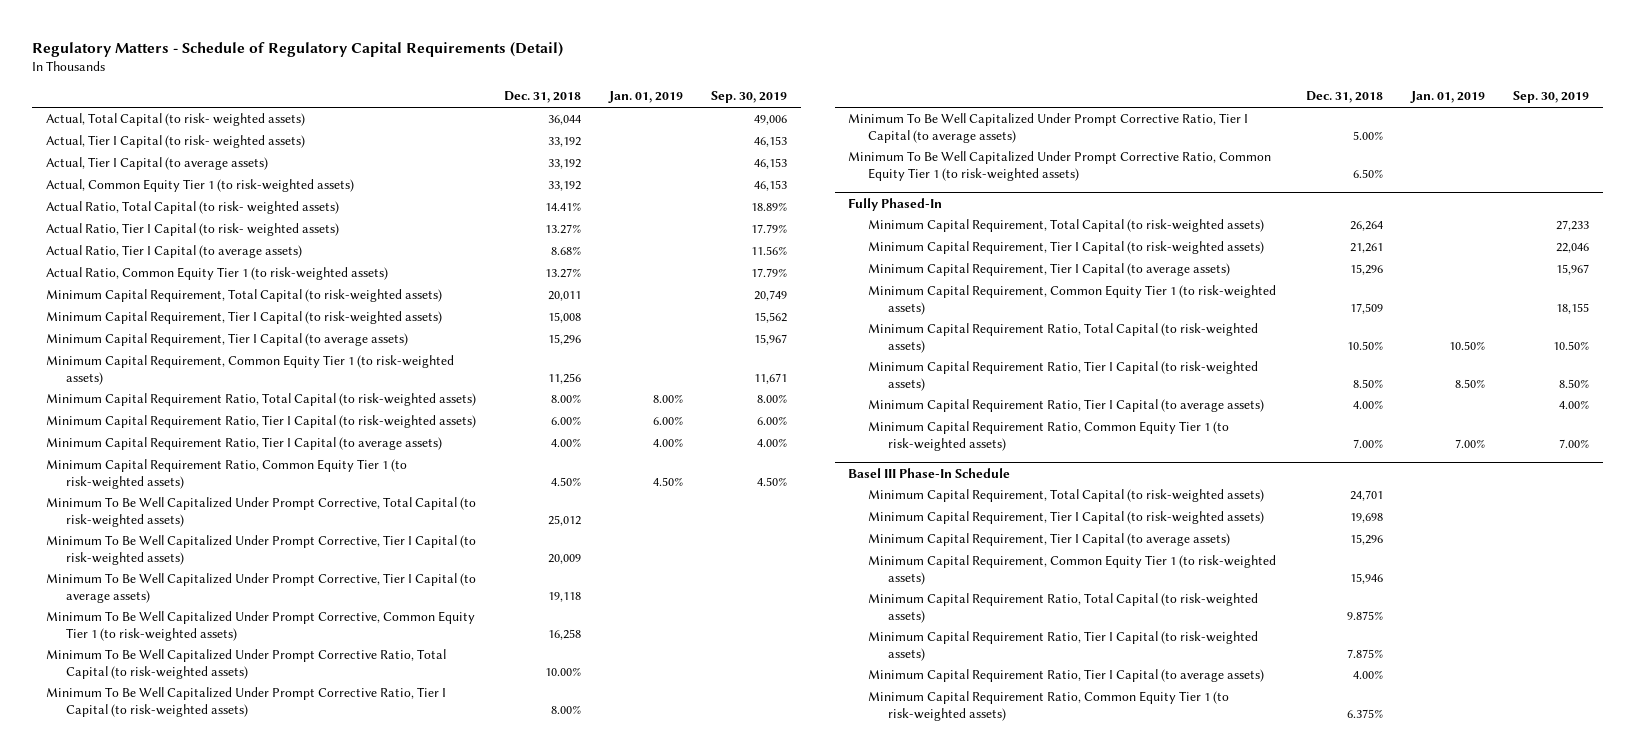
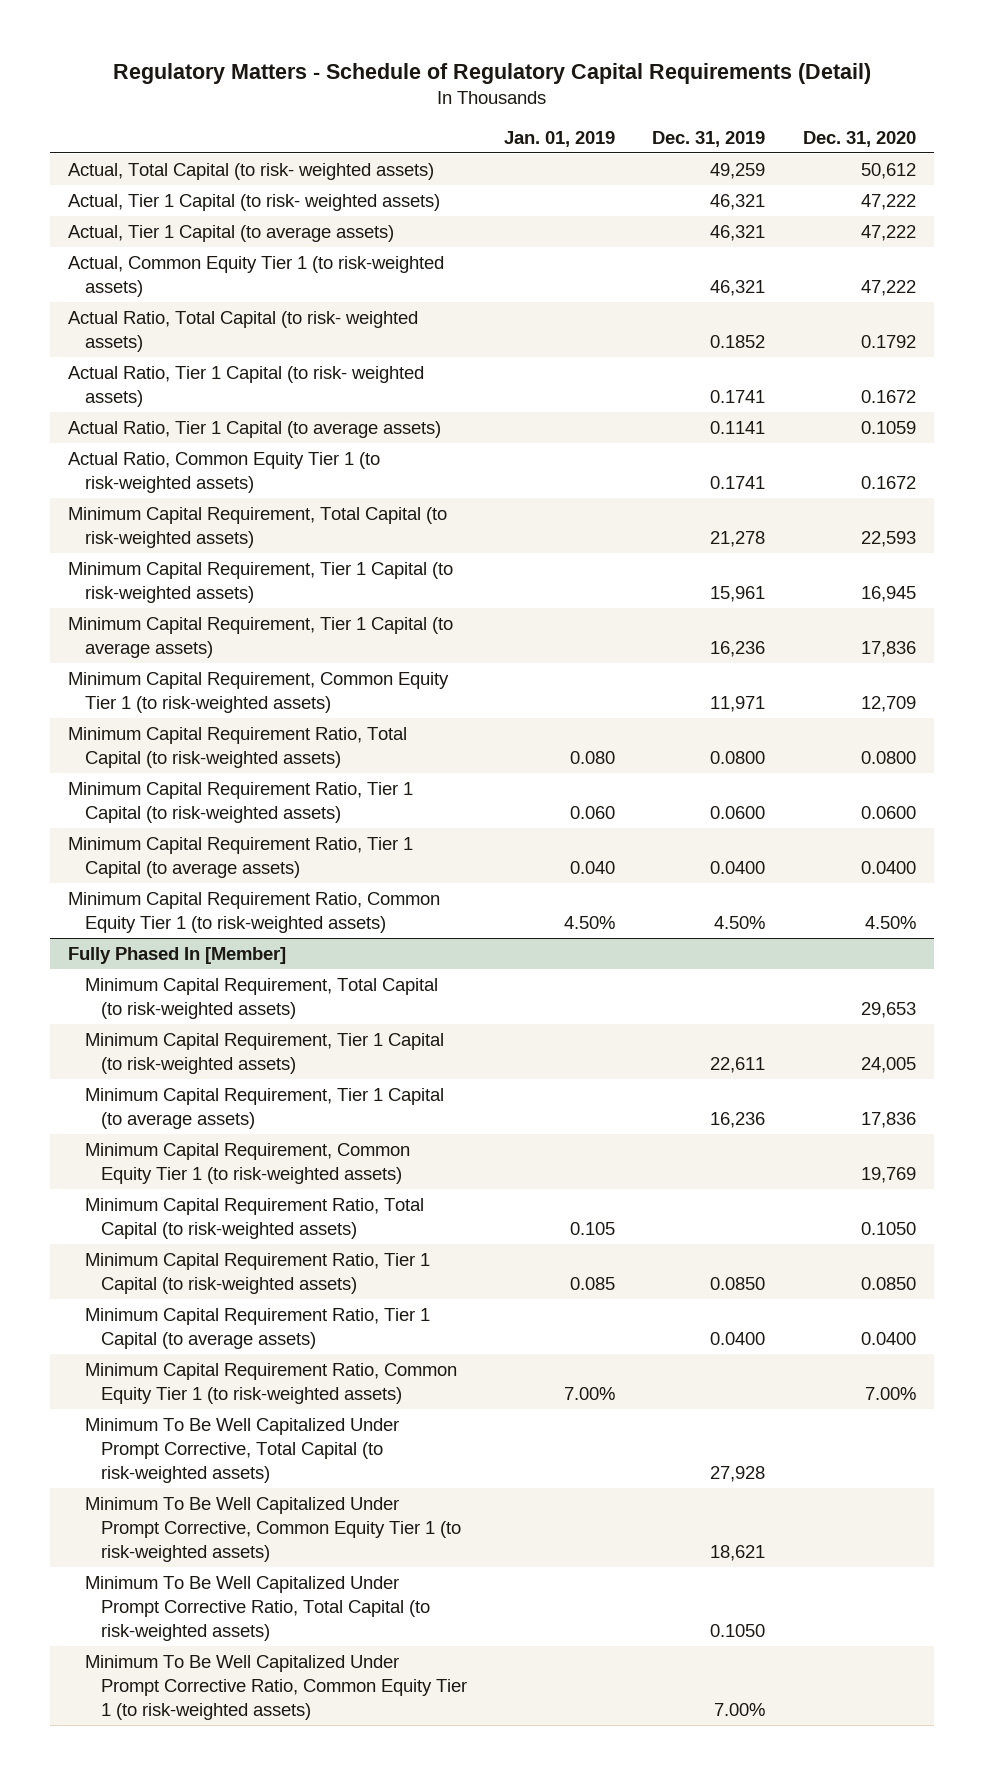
- | Dec. 31, 2018 | Jan. 01, 2019 | Sep. 30, 2019
+ | Jan. 01, 2019 | Dec. 31, 2019 | Dec. 31, 2020
- Actual, Tier I Capital (to risk- weighted assets) | 33,192 | | 46,153
- Actual, Tier I Capital (to average assets) | 33,192 | | 46,153
+ Actual, Tier 1 Capital (to risk- weighted assets) | | 46,321 | 47,222
+ Actual, Tier 1 Capital (to average assets) | | 46,321 | 47,222
- Actual Ratio, Tier I Capital (to risk- weighted assets) | 13.27% | | 17.79%
- Actual Ratio, Tier I Capital (to average assets) | 8.68% | | 11.56%
+ Actual Ratio, Tier 1 Capital (to risk- weighted assets) | | 0.1741 | 0.1672
+ Actual Ratio, Tier 1 Capital (to average assets) | | 0.1141 | 0.1059
- Minimum Capital Requirement, Tier I Capital (to risk-weighted assets) | 15,008 | | 15,562
- Minimum Capital Requirement, Tier I Capital (to average assets) | 15,296 | | 15,967
+ Minimum Capital Requirement, Tier 1 Capital (to risk-weighted assets) | | 15,961 | 16,945
+ Minimum Capital Requirement, Tier 1 Capital (to average assets) | | 16,236 | 17,836
- Minimum Capital Requirement Ratio, Total Capital (to risk-weighted assets) | 8.00% | 8.00% | 8.00%
- Minimum Capital Requirement Ratio, Tier I Capital (to risk-weighted assets) | 6.00% | 6.00% | 6.00%
- Minimum Capital Requirement Ratio, Tier I Capital (to average assets) | 4.00% | 4.00% | 4.00%
+ Minimum Capital Requirement Ratio, Total Capital (to risk-weighted assets) | 0.080 | 0.0800 | 0.0800
+ Minimum Capital Requirement Ratio, Tier 1 Capital (to risk-weighted assets) | 0.060 | 0.0600 | 0.0600
+ Minimum Capital Requirement Ratio, Tier 1 Capital (to average assets) | 0.040 | 0.0400 | 0.0400
- Minimum To Be Well Capitalized Under Prompt Corrective, Total Capital (to risk-weighted assets) | 25,012 | |
- Minimum To Be Well Capitalized Under Prompt Corrective, Tier I Capital (to risk-weighted assets) | 20,009 | |
- Minimum To Be Well Capitalized Under Prompt Corrective, Tier I Capital (to average assets) | 19,118 | |
- Minimum To Be Well Capitalized Under Prompt Corrective, Common Equity Tier 1 (to risk-weighted assets) | 16,258 | |
- Minimum To Be Well Capitalized Under Prompt Corrective Ratio, Total Capital (to risk-weighted assets) | 10.00% | |
- Minimum To Be Well Capitalized Under Prompt Corrective Ratio, Tier I Capital (to risk-weighted assets) | 8.00% | |
- Minimum To Be Well Capitalized Under Prompt Corrective Ratio, Tier I Capital (to average assets) | 5.00% | |
- Minimum To Be Well Capitalized Under Prompt Corrective Ratio, Common Equity Tier 1 (to risk-weighted assets) | 6.50% | |
- Fully Phased-In
+ Fully Phased In [Member]
- Minimum Capital Requirement, Tier I Capital (to risk-weighted assets) | 21,261 | | 22,046
- Minimum Capital Requirement, Tier I Capital (to average assets) | 15,296 | | 15,967
+ Minimum Capital Requirement, Tier 1 Capital (to risk-weighted assets) | | 22,611 | 24,005
+ Minimum Capital Requirement, Tier 1 Capital (to average assets) | | 16,236 | 17,836
- Minimum Capital Requirement Ratio, Total Capital (to risk-weighted assets) | 10.50% | 10.50% | 10.50%
- Minimum Capital Requirement Ratio, Tier I Capital (to risk-weighted assets) | 8.50% | 8.50% | 8.50%
- Minimum Capital Requirement Ratio, Tier I Capital (to average assets) | 4.00% | | 4.00%
+ Minimum Capital Requirement Ratio, Total Capital (to risk-weighted assets) | 0.105 | | 0.1050
+ Minimum Capital Requirement Ratio, Tier 1 Capital (to risk-weighted assets) | 0.085 | 0.0850 | 0.0850
+ Minimum Capital Requirement Ratio, Tier 1 Capital (to average assets) | | 0.0400 | 0.0400
- Basel III Phase-In Schedule
- Minimum Capital Requirement, Total Capital (to risk-weighted assets) | 24,701 | |
- Minimum Capital Requirement, Tier I Capital (to risk-weighted assets) | 19,698 | |
- Minimum Capital Requirement, Tier I Capital (to average assets) | 15,296 | |
- Minimum Capital Requirement, Common Equity Tier 1 (to risk-weighted assets) | 15,946 | |
- Minimum Capital Requirement Ratio, Total Capital (to risk-weighted assets) | 9.875% | |
- Minimum Capital Requirement Ratio, Tier I Capital (to risk-weighted assets) | 7.875% | |
- Minimum Capital Requirement Ratio, Tier I Capital (to average assets) | 4.00% | |
- Minimum Capital Requirement Ratio, Common Equity Tier 1 (to risk-weighted assets) | 6.375% | |
+ Minimum To Be Well Capitalized Under Prompt Corrective, Total Capital (to risk-weighted assets) | | 27,928 |
+ Minimum To Be Well Capitalized Under Prompt Corrective, Common Equity Tier 1 (to risk-weighted assets) | | 18,621 |
+ Minimum To Be Well Capitalized Under Prompt Corrective Ratio, Total Capital (to risk-weighted assets) | | 0.1050 |
+ Minimum To Be Well Capitalized Under Prompt Corrective Ratio, Common Equity Tier 1 (to risk-weighted assets) | | 7.00% |

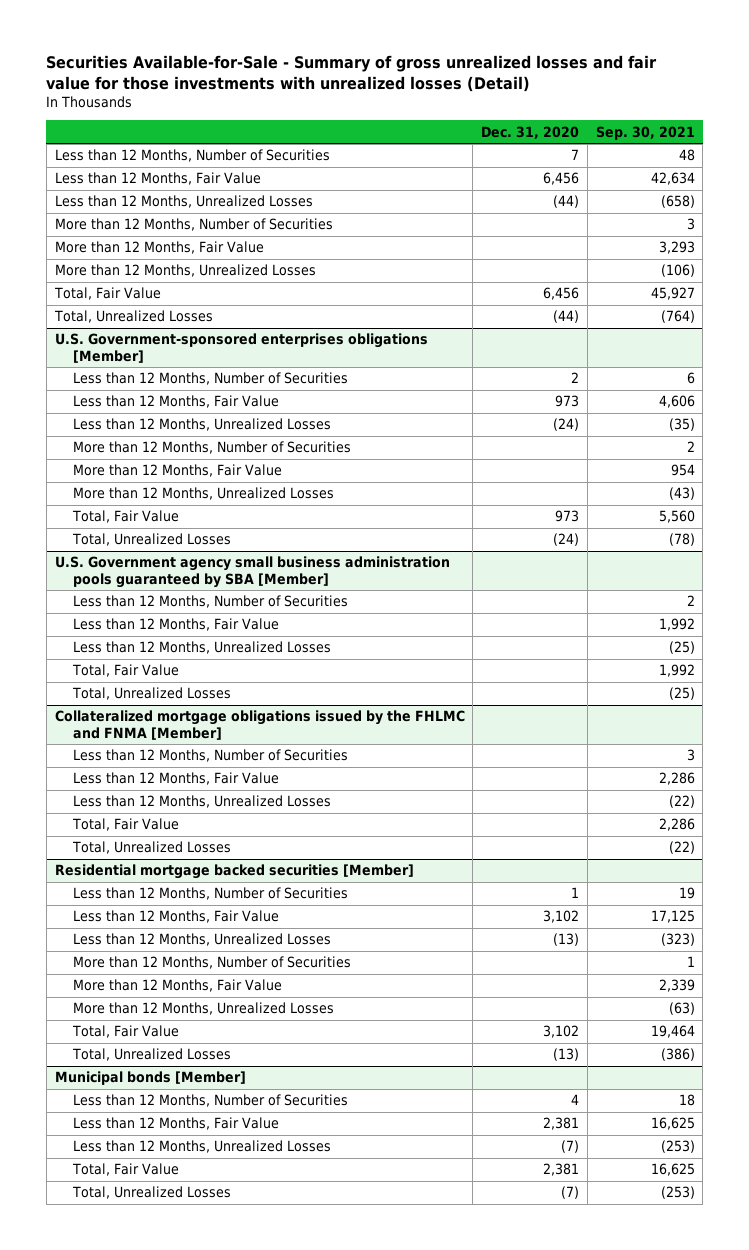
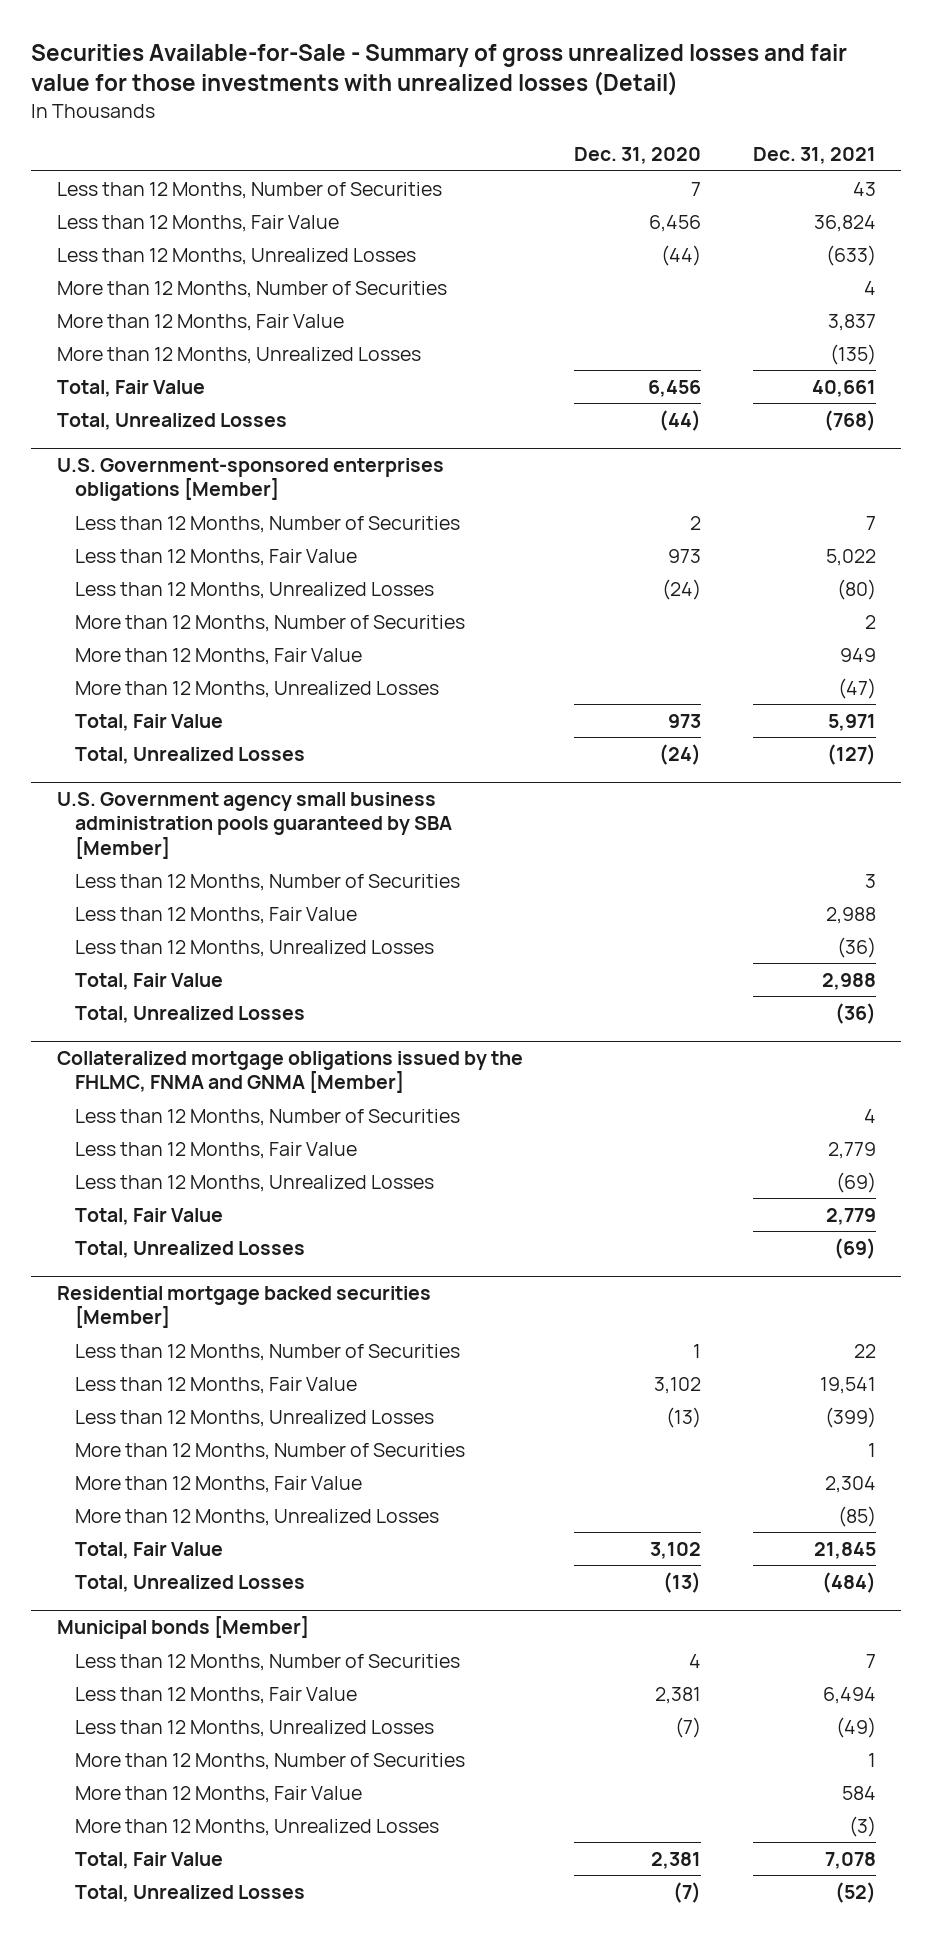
- | Dec. 31, 2020 | Sep. 30, 2021
+ | Dec. 31, 2020 | Dec. 31, 2021
- Collateralized mortgage obligations issued by the FHLMC and FNMA [Member]
+ Collateralized mortgage obligations issued by the FHLMC, FNMA and GNMA [Member]
@ Municipal bonds [Member]
+ More than 12 Months, Number of Securities | | 1
+ More than 12 Months, Fair Value | | 584
+ More than 12 Months, Unrealized Losses | | (3)

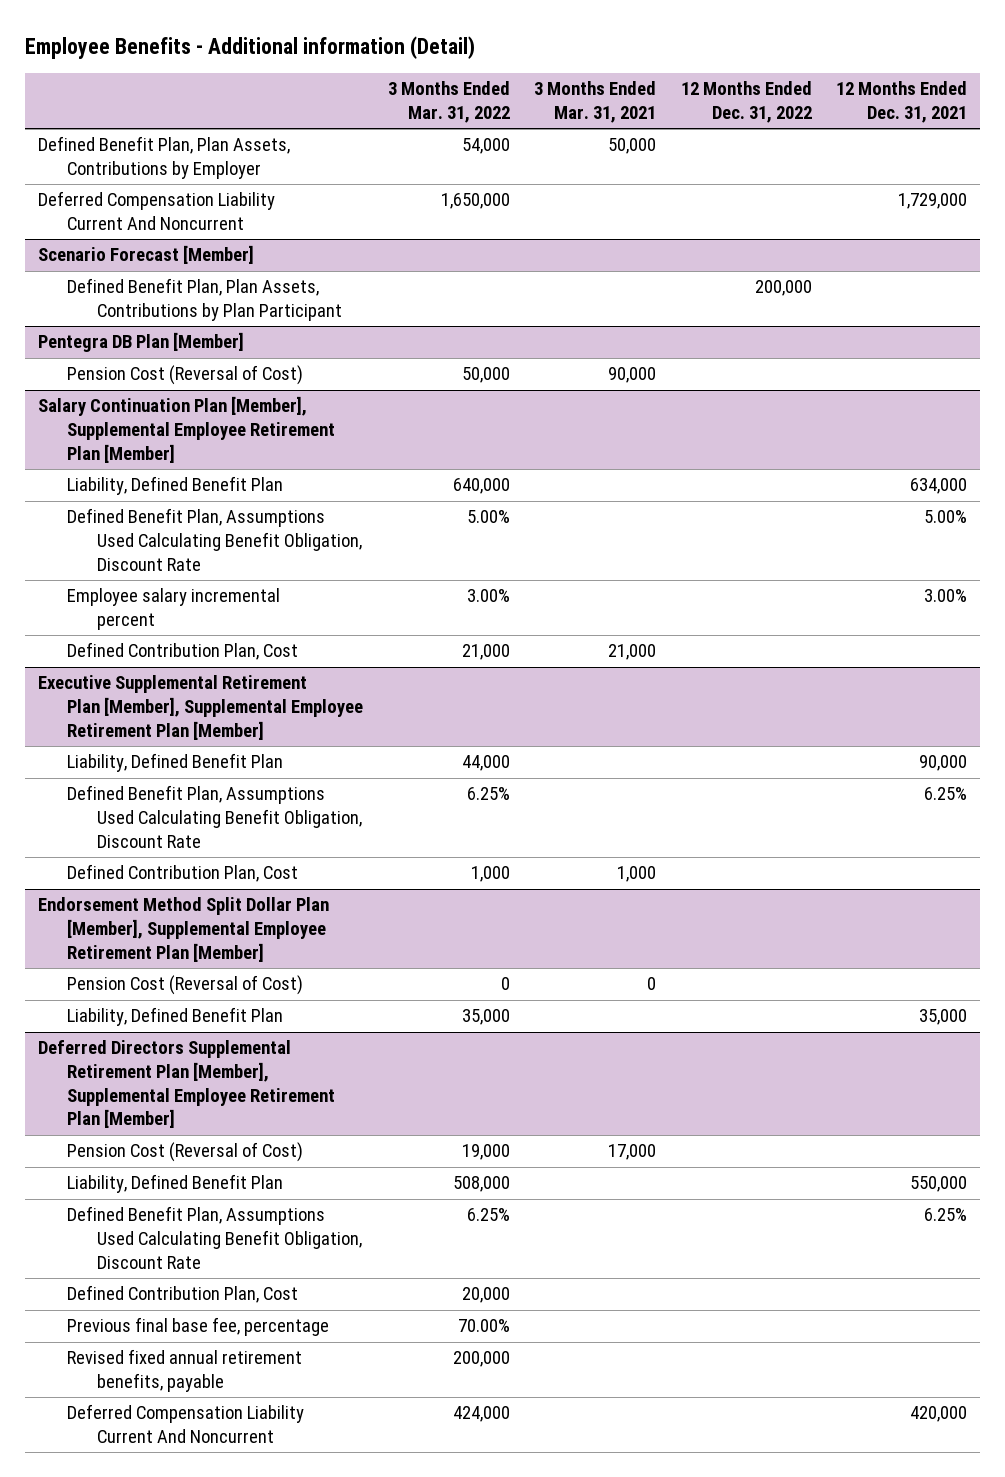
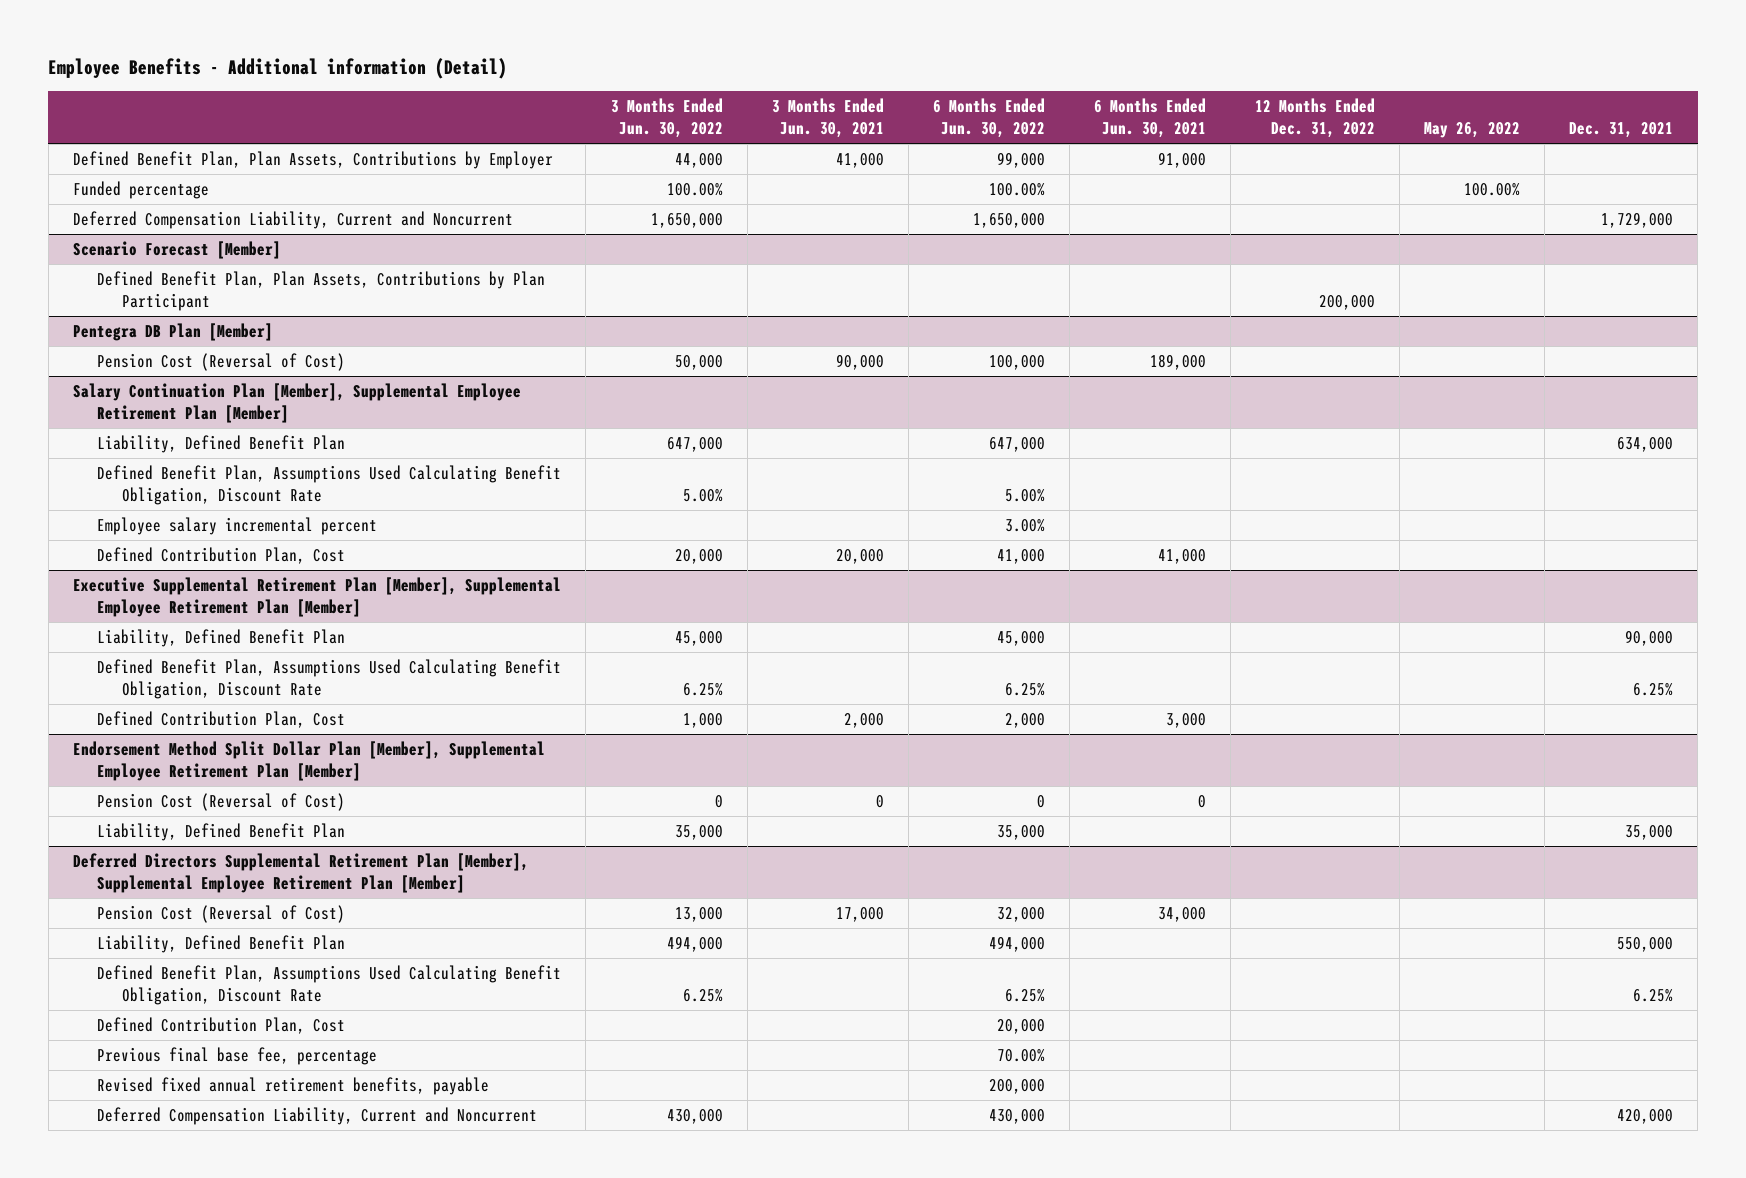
- | 3 Months Ended Mar. 31, 2022 | 3 Months Ended Mar. 31, 2021 | 12 Months Ended Dec. 31, 2022 | 12 Months Ended Dec. 31, 2021
+ | 3 Months Ended Jun. 30, 2022 | 3 Months Ended Jun. 30, 2021 | 6 Months Ended Jun. 30, 2022 | 6 Months Ended Jun. 30, 2021 | 12 Months Ended Dec. 31, 2022 | May 26, 2022 | Dec. 31, 2021
- Deferred Compensation Liability Current And Noncurrent | 1,650,000 | | | 1,729,000
+ Funded percentage | 100.00% | | 100.00% | | | 100.00% |
+ Deferred Compensation Liability, Current and Noncurrent | 1,650,000 | | 1,650,000 | | | | 1,729,000
@ Deferred Directors Supplemental Retirement Plan [Member], Supplemental Employee Retirement Plan [Member]
- Deferred Compensation Liability Current And Noncurrent | 424,000 | | | 420,000
+ Deferred Compensation Liability, Current and Noncurrent | 430,000 | | 430,000 | | | | 420,000

